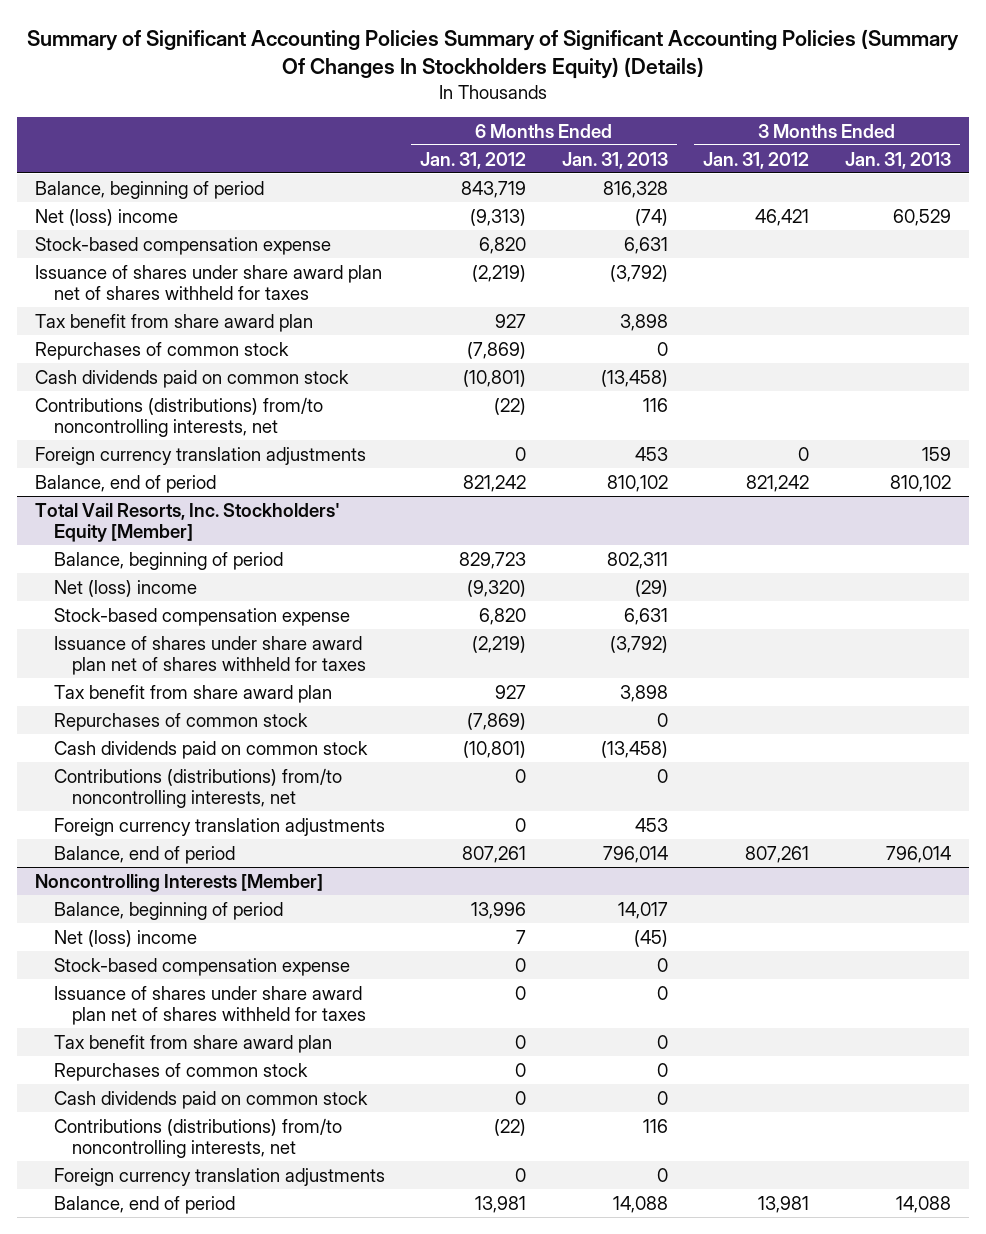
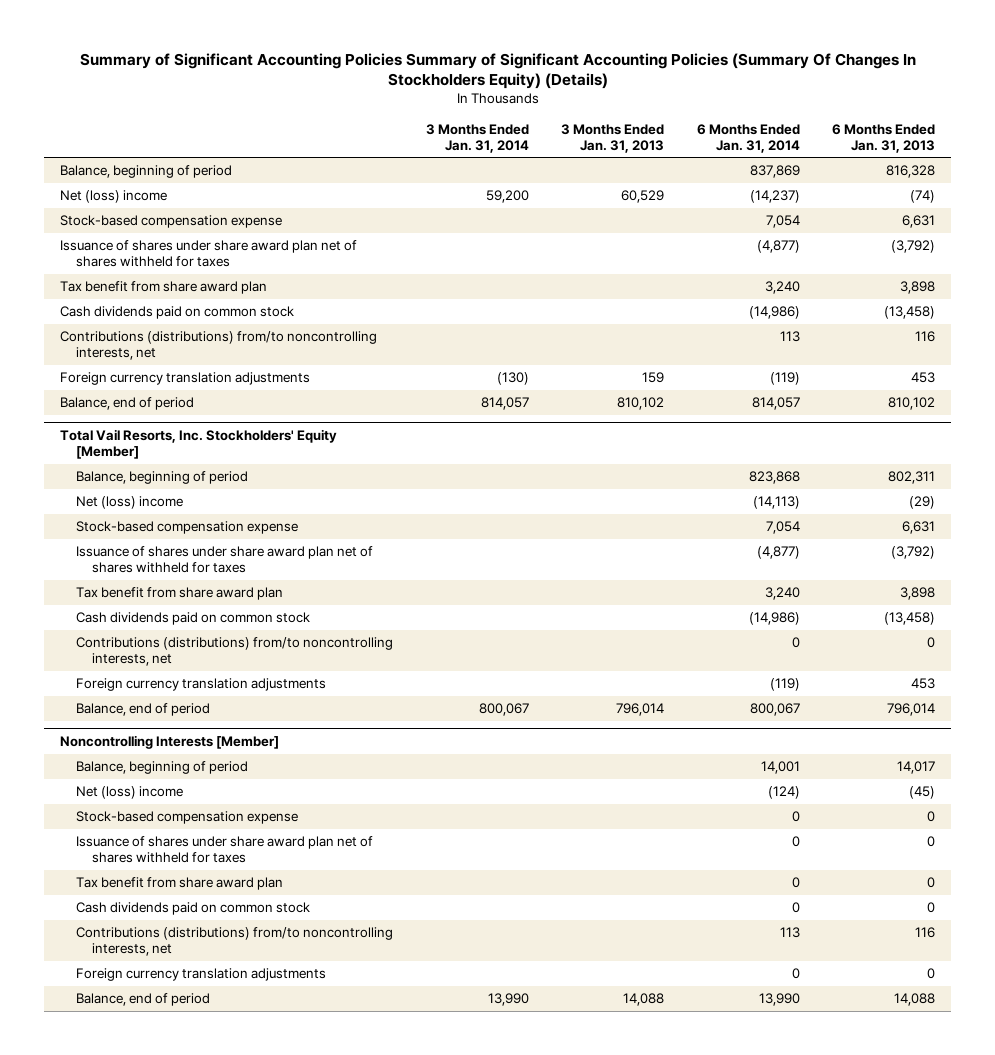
- | 6 Months Ended Jan. 31, 2012 | 6 Months Ended Jan. 31, 2013 | 3 Months Ended Jan. 31, 2012 | 3 Months Ended Jan. 31, 2013
+ | 3 Months Ended Jan. 31, 2014 | 3 Months Ended Jan. 31, 2013 | 6 Months Ended Jan. 31, 2014 | 6 Months Ended Jan. 31, 2013
- Repurchases of common stock | (7,869) | 0 | |
@ Total Vail Resorts, Inc. Stockholders' Equity [Member]
- Repurchases of common stock | (7,869) | 0 | |
@ Noncontrolling Interests [Member]
- Repurchases of common stock | 0 | 0 | |

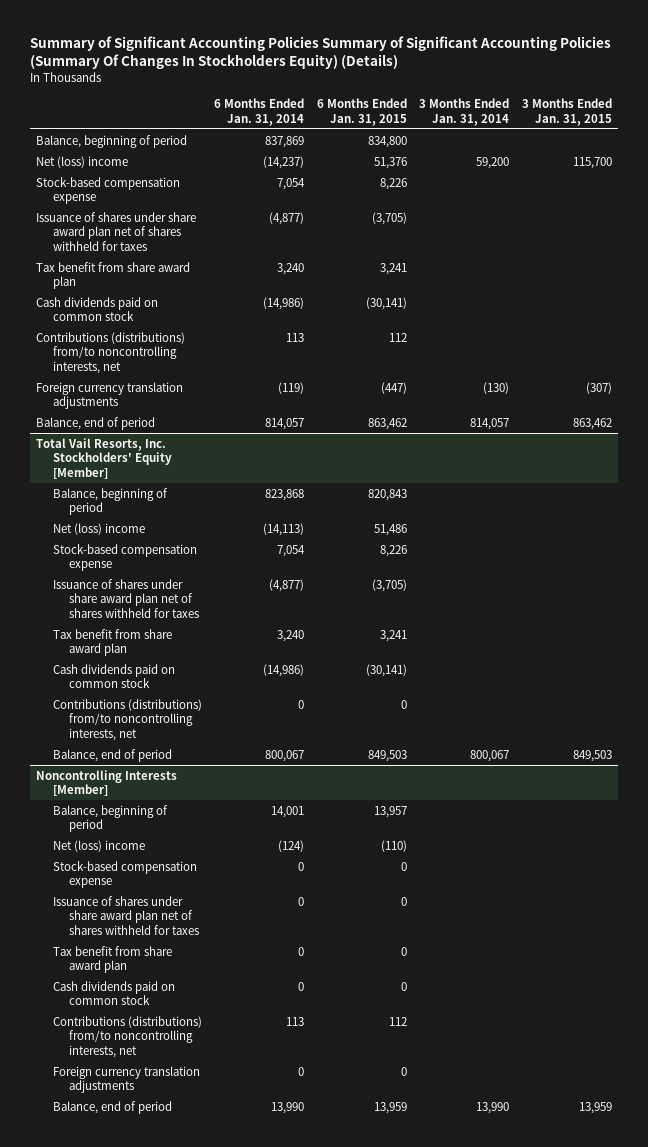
- | 3 Months Ended Jan. 31, 2014 | 3 Months Ended Jan. 31, 2013 | 6 Months Ended Jan. 31, 2014 | 6 Months Ended Jan. 31, 2013
+ | 6 Months Ended Jan. 31, 2014 | 6 Months Ended Jan. 31, 2015 | 3 Months Ended Jan. 31, 2014 | 3 Months Ended Jan. 31, 2015
@ Total Vail Resorts, Inc. Stockholders' Equity [Member]
- Foreign currency translation adjustments | | | (119) | 453

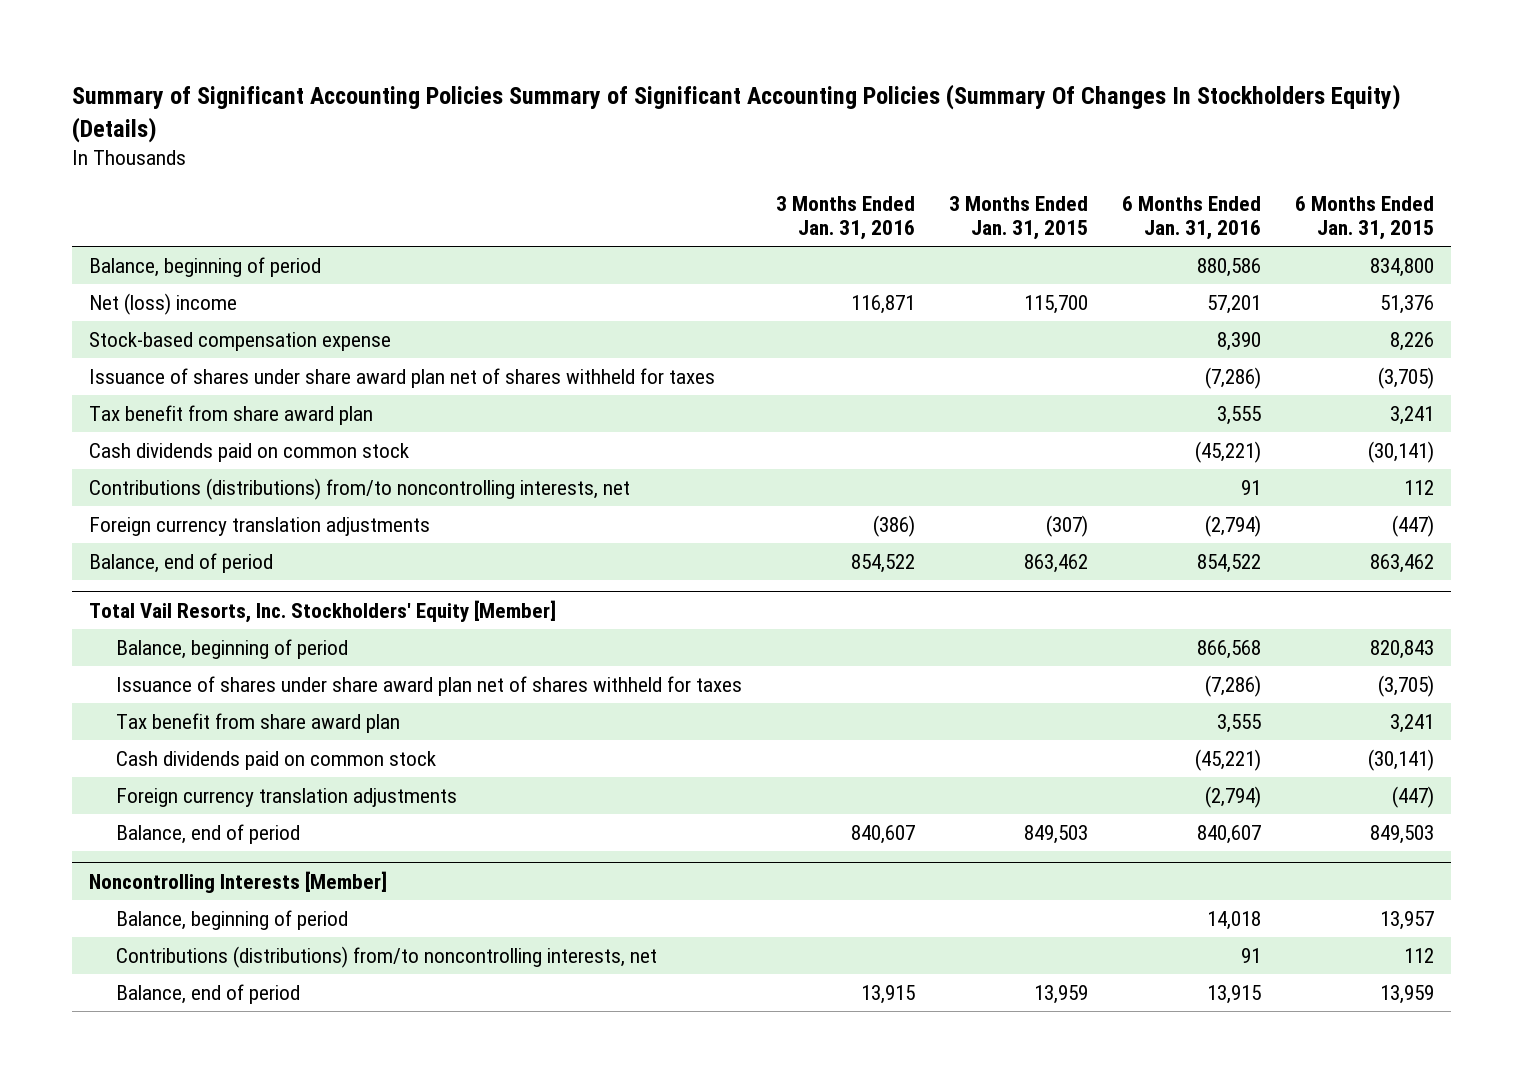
- | 6 Months Ended Jan. 31, 2014 | 6 Months Ended Jan. 31, 2015 | 3 Months Ended Jan. 31, 2014 | 3 Months Ended Jan. 31, 2015
+ | 3 Months Ended Jan. 31, 2016 | 3 Months Ended Jan. 31, 2015 | 6 Months Ended Jan. 31, 2016 | 6 Months Ended Jan. 31, 2015
@ Total Vail Resorts, Inc. Stockholders' Equity [Member]
- Net (loss) income | (14,113) | 51,486 | |
- Stock-based compensation expense | 7,054 | 8,226 | |
- Contributions (distributions) from/to noncontrolling interests, net | 0 | 0 | |
+ Foreign currency translation adjustments | | | (2,794) | (447)
@ Noncontrolling Interests [Member]
- Net (loss) income | (124) | (110) | |
- Stock-based compensation expense | 0 | 0 | |
- Issuance of shares under share award plan net of shares withheld for taxes | 0 | 0 | |
- Tax benefit from share award plan | 0 | 0 | |
- Cash dividends paid on common stock | 0 | 0 | |
- Foreign currency translation adjustments | 0 | 0 | |

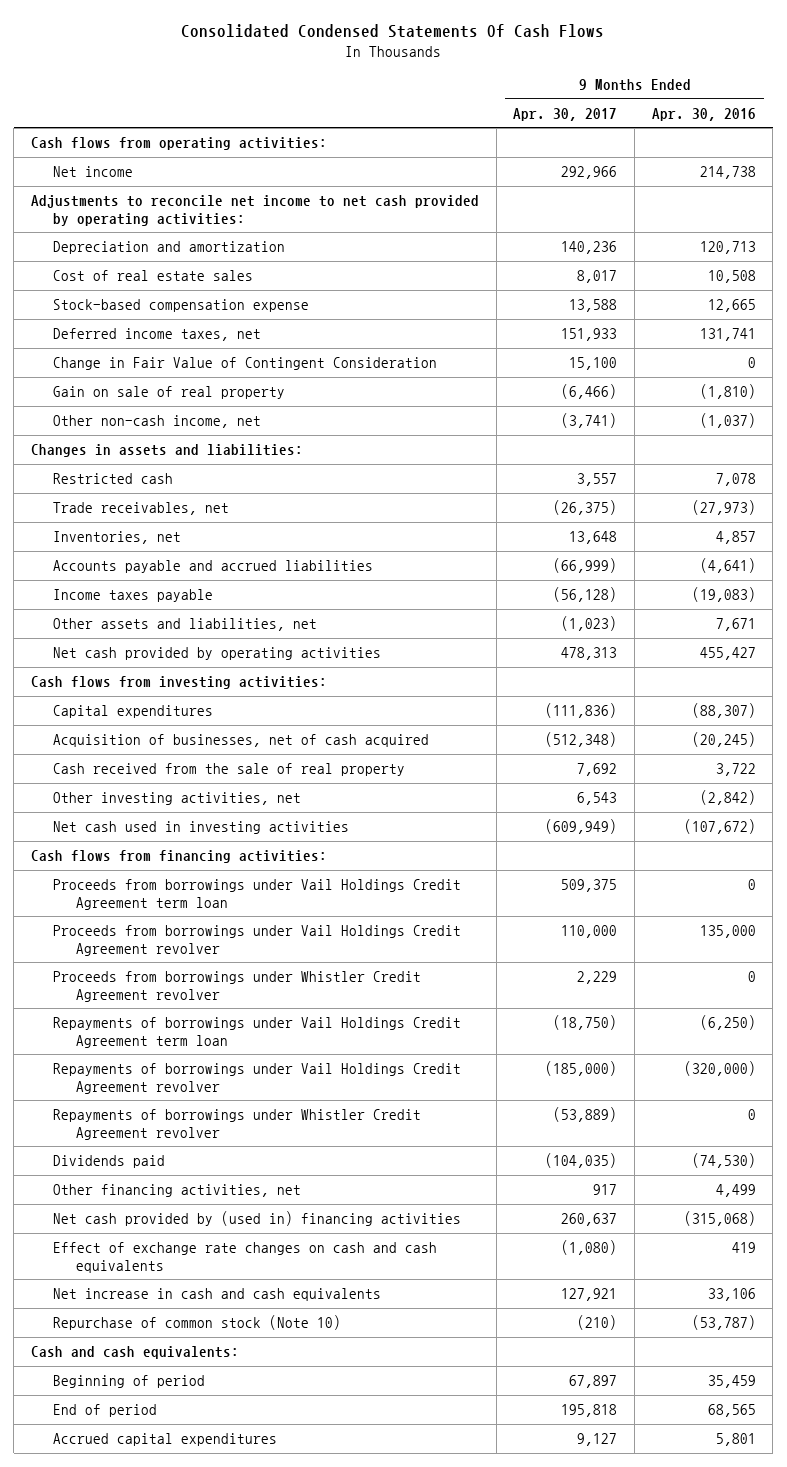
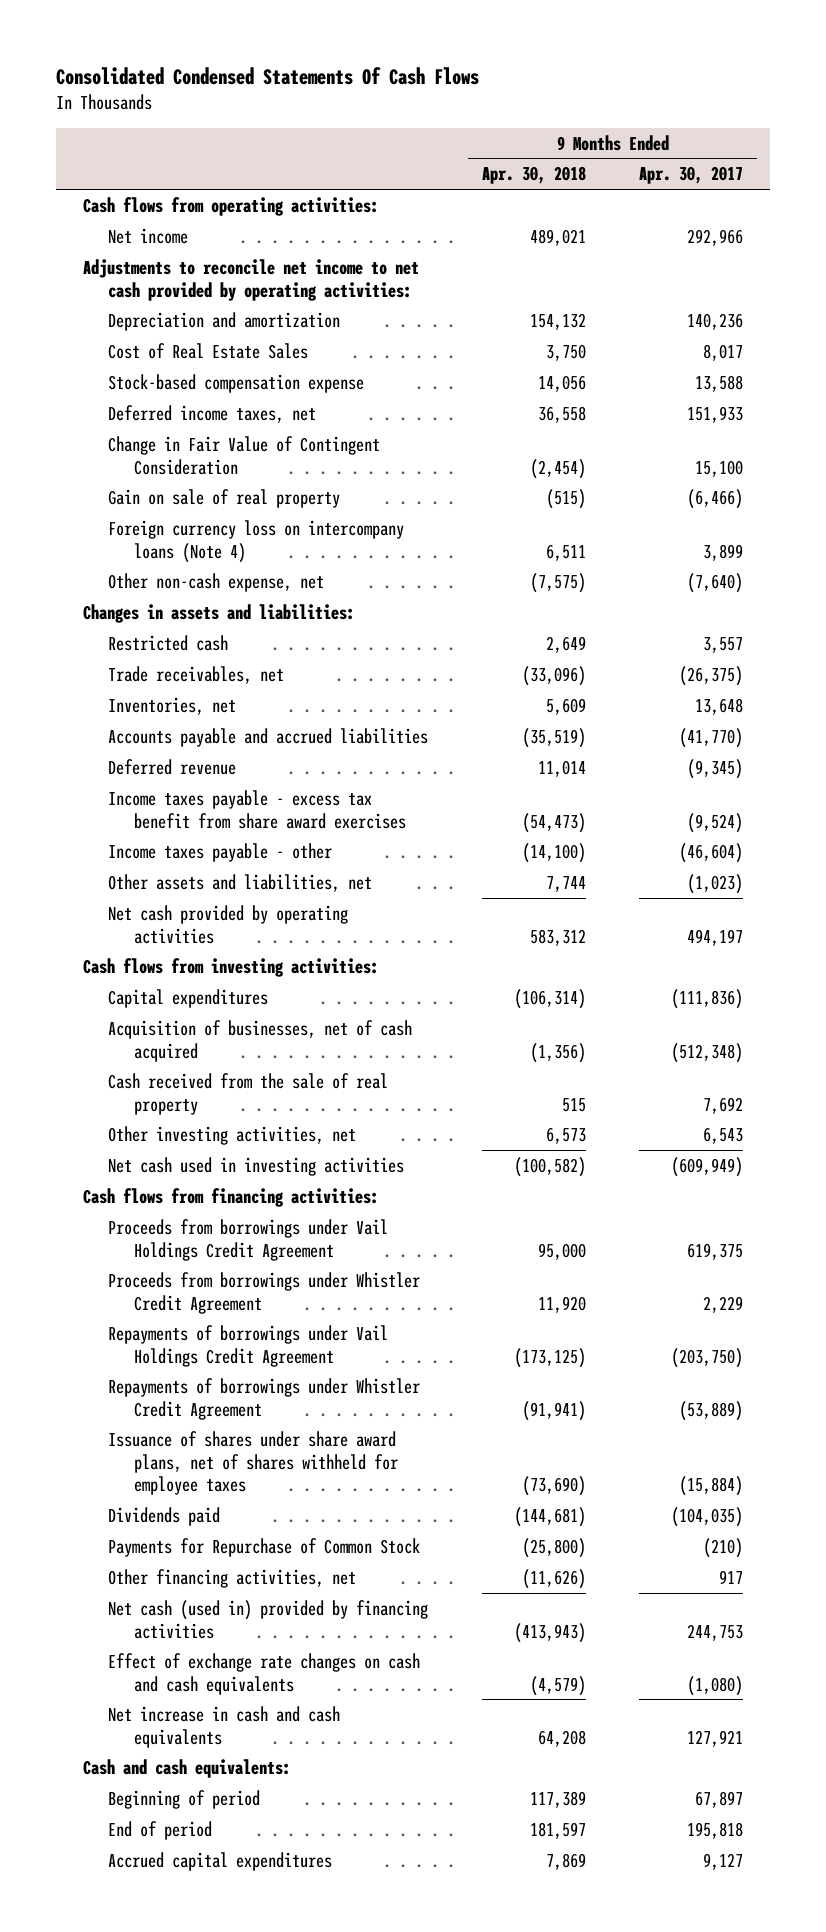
- | 9 Months Ended Apr. 30, 2017 | 9 Months Ended Apr. 30, 2016
+ | 9 Months Ended Apr. 30, 2018 | 9 Months Ended Apr. 30, 2017
- Cost of real estate sales | 8,017 | 10,508
+ Cost of Real Estate Sales | 3,750 | 8,017
- Other non-cash income, net | (3,741) | (1,037)
+ Foreign currency loss on intercompany loans (Note 4) | 6,511 | 3,899
+ Other non-cash expense, net | (7,575) | (7,640)
- Accounts payable and accrued liabilities | (66,999) | (4,641)
- Income taxes payable | (56,128) | (19,083)
+ Accounts payable and accrued liabilities | (35,519) | (41,770)
+ Deferred revenue | 11,014 | (9,345)
+ Income taxes payable - excess tax benefit from share award exercises | (54,473) | (9,524)
+ Income taxes payable - other | (14,100) | (46,604)
- Net cash provided by operating activities | 478,313 | 455,427
+ Net cash provided by operating activities | 583,312 | 494,197
- Proceeds from borrowings under Vail Holdings Credit Agreement term loan | 509,375 | 0
- Proceeds from borrowings under Vail Holdings Credit Agreement revolver | 110,000 | 135,000
- Proceeds from borrowings under Whistler Credit Agreement revolver | 2,229 | 0
- Repayments of borrowings under Vail Holdings Credit Agreement term loan | (18,750) | (6,250)
- Repayments of borrowings under Vail Holdings Credit Agreement revolver | (185,000) | (320,000)
- Repayments of borrowings under Whistler Credit Agreement revolver | (53,889) | 0
+ Proceeds from borrowings under Vail Holdings Credit Agreement | 95,000 | 619,375
+ Proceeds from borrowings under Whistler Credit Agreement | 11,920 | 2,229
+ Repayments of borrowings under Vail Holdings Credit Agreement | (173,125) | (203,750)
+ Repayments of borrowings under Whistler Credit Agreement | (91,941) | (53,889)
+ Issuance of shares under share award plans, net of shares withheld for employee taxes | (73,690) | (15,884)
+ Payments for Repurchase of Common Stock | (25,800) | (210)
- Net cash provided by (used in) financing activities | 260,637 | (315,068)
+ Net cash (used in) provided by financing activities | (413,943) | 244,753
- Repurchase of common stock (Note 10) | (210) | (53,787)

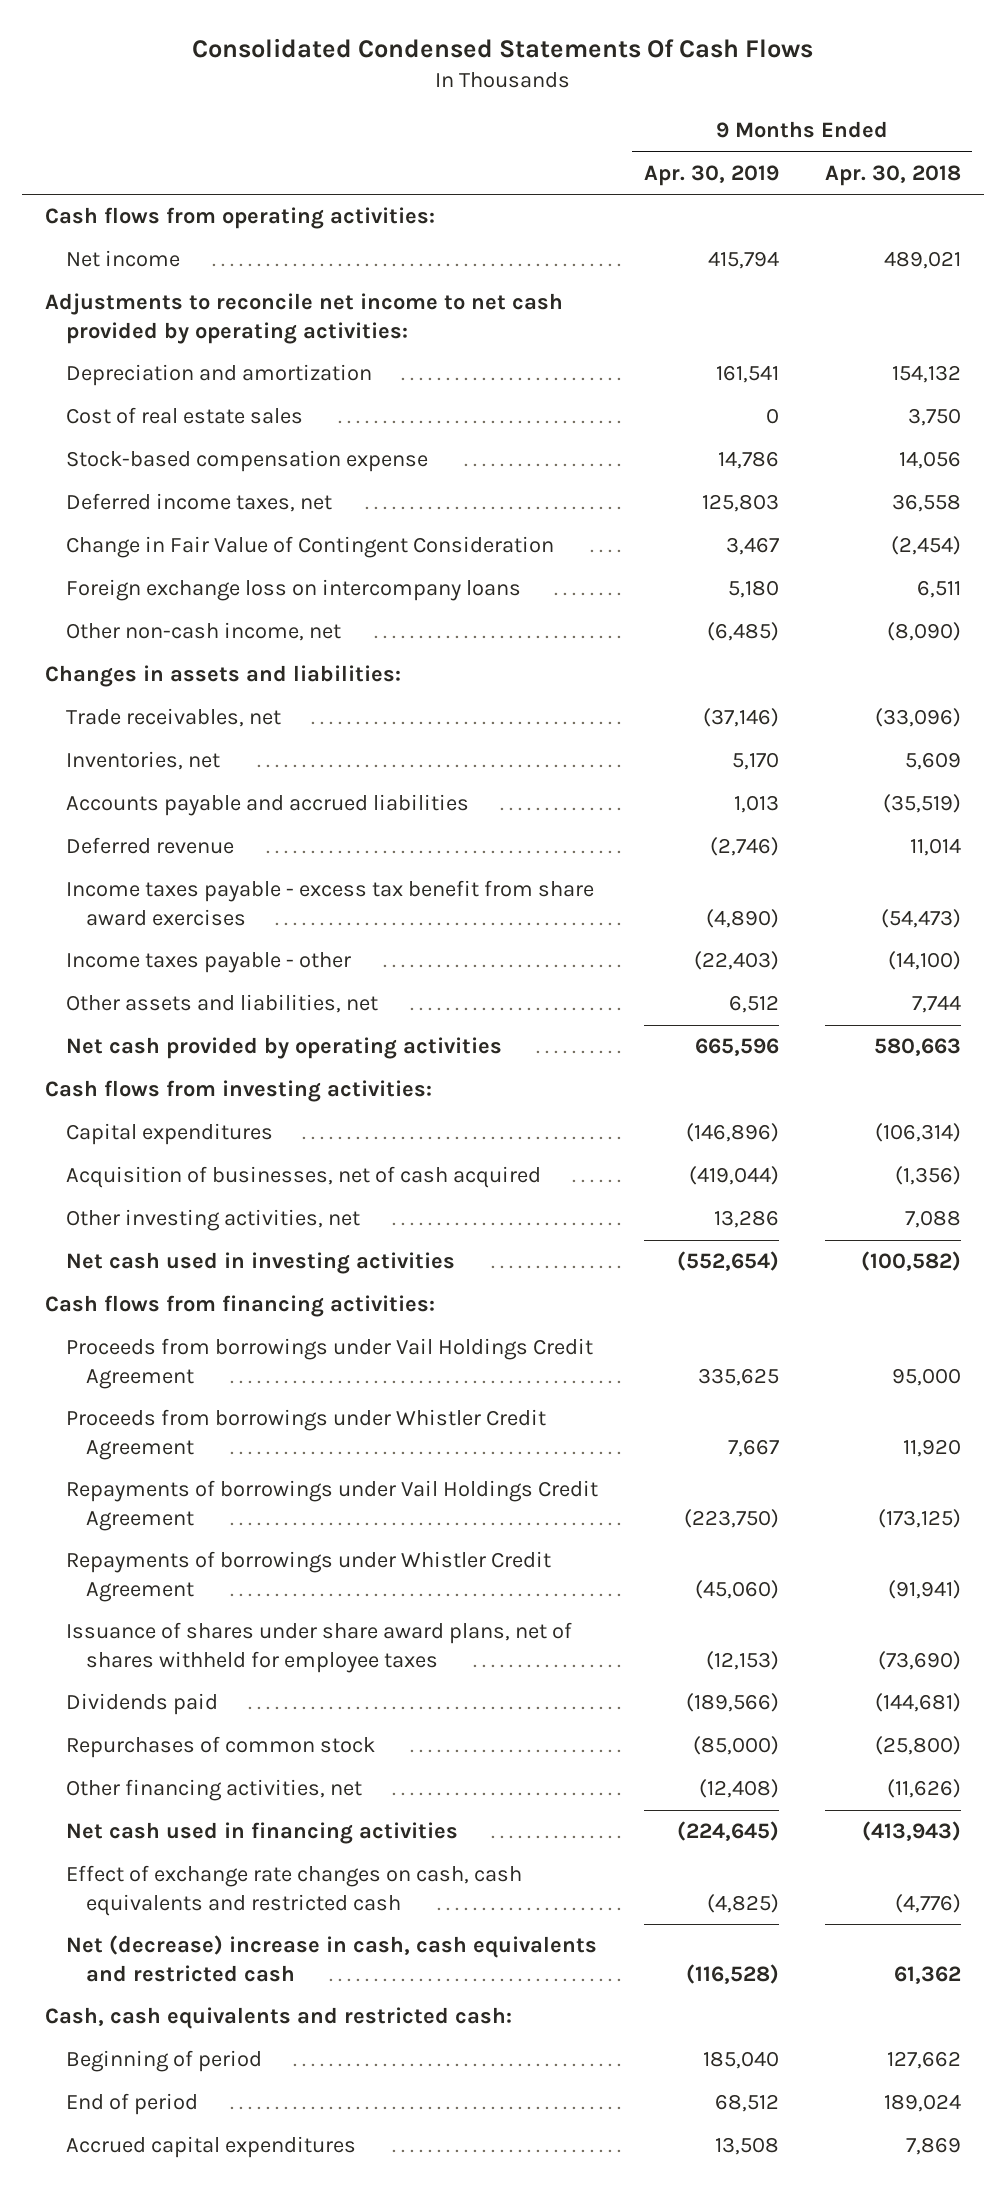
- | 9 Months Ended Apr. 30, 2018 | 9 Months Ended Apr. 30, 2017
+ | 9 Months Ended Apr. 30, 2019 | 9 Months Ended Apr. 30, 2018
- Cost of Real Estate Sales | 3,750 | 8,017
+ Cost of real estate sales | 0 | 3,750
- Gain on sale of real property | (515) | (6,466)
- Foreign currency loss on intercompany loans (Note 4) | 6,511 | 3,899
- Other non-cash expense, net | (7,575) | (7,640)
+ Foreign exchange loss on intercompany loans | 5,180 | 6,511
+ Other non-cash income, net | (6,485) | (8,090)
- Restricted cash | 2,649 | 3,557
- Net cash provided by operating activities | 583,312 | 494,197
+ Net cash provided by operating activities | 665,596 | 580,663
- Cash received from the sale of real property | 515 | 7,692
- Other investing activities, net | 6,573 | 6,543
+ Other investing activities, net | 13,286 | 7,088
- Payments for Repurchase of Common Stock | (25,800) | (210)
+ Repurchases of common stock | (85,000) | (25,800)
- Net cash (used in) provided by financing activities | (413,943) | 244,753
- Effect of exchange rate changes on cash and cash equivalents | (4,579) | (1,080)
- Net increase in cash and cash equivalents | 64,208 | 127,921
- Cash and cash equivalents:
- Beginning of period | 117,389 | 67,897
- End of period | 181,597 | 195,818
+ Net cash used in financing activities | (224,645) | (413,943)
+ Effect of exchange rate changes on cash, cash equivalents and restricted cash | (4,825) | (4,776)
+ Net (decrease) increase in cash, cash equivalents and restricted cash | (116,528) | 61,362
+ Cash, cash equivalents and restricted cash:
+ Beginning of period | 185,040 | 127,662
+ End of period | 68,512 | 189,024

